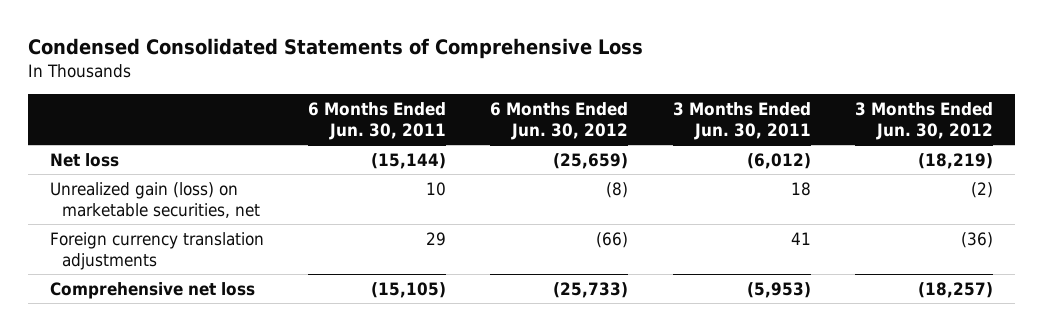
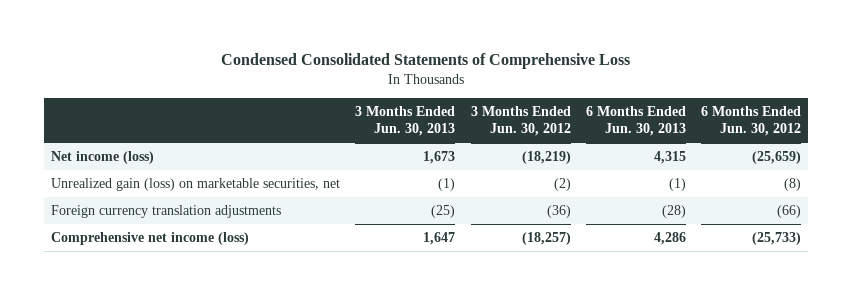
- | 6 Months Ended Jun. 30, 2011 | 6 Months Ended Jun. 30, 2012 | 3 Months Ended Jun. 30, 2011 | 3 Months Ended Jun. 30, 2012
+ | 3 Months Ended Jun. 30, 2013 | 3 Months Ended Jun. 30, 2012 | 6 Months Ended Jun. 30, 2013 | 6 Months Ended Jun. 30, 2012
- Net loss | (15,144) | (25,659) | (6,012) | (18,219)
+ Net income (loss) | 1,673 | (18,219) | 4,315 | (25,659)
- Comprehensive net loss | (15,105) | (25,733) | (5,953) | (18,257)
+ Comprehensive net income (loss) | 1,647 | (18,257) | 4,286 | (25,733)

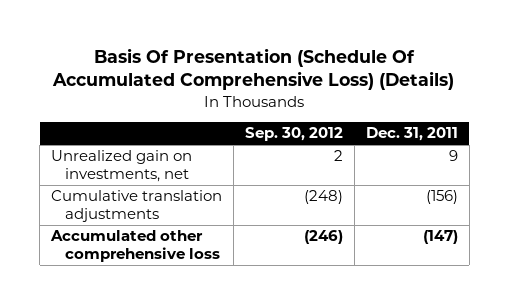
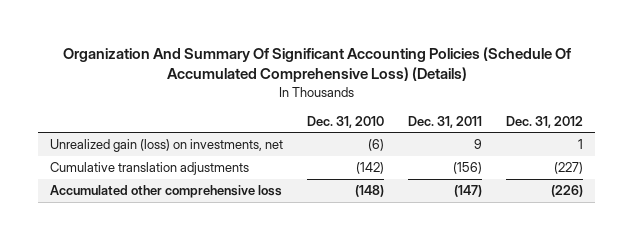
- Basis Of Presentation (Schedule Of Accumulated Comprehensive Loss) (Details)
+ Organization And Summary Of Significant Accounting Policies (Schedule Of Accumulated Comprehensive Loss) (Details)
- | Sep. 30, 2012 | Dec. 31, 2011
+ | Dec. 31, 2010 | Dec. 31, 2011 | Dec. 31, 2012
- Unrealized gain on investments, net | 2 | 9
+ Unrealized gain (loss) on investments, net | (6) | 9 | 1

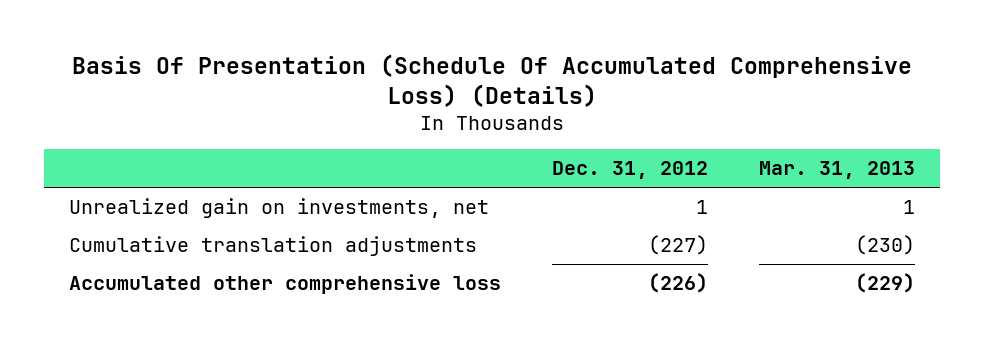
- Organization And Summary Of Significant Accounting Policies (Schedule Of Accumulated Comprehensive Loss) (Details)
+ Basis Of Presentation (Schedule Of Accumulated Comprehensive Loss) (Details)
- | Dec. 31, 2010 | Dec. 31, 2011 | Dec. 31, 2012
+ | Dec. 31, 2012 | Mar. 31, 2013
- Unrealized gain (loss) on investments, net | (6) | 9 | 1
+ Unrealized gain on investments, net | 1 | 1

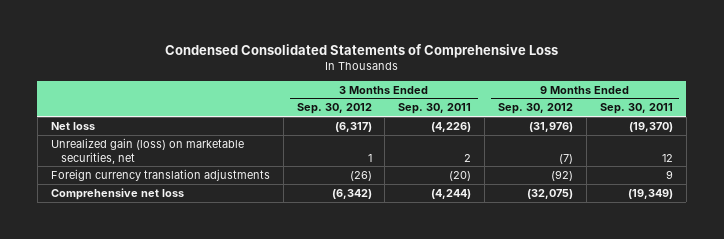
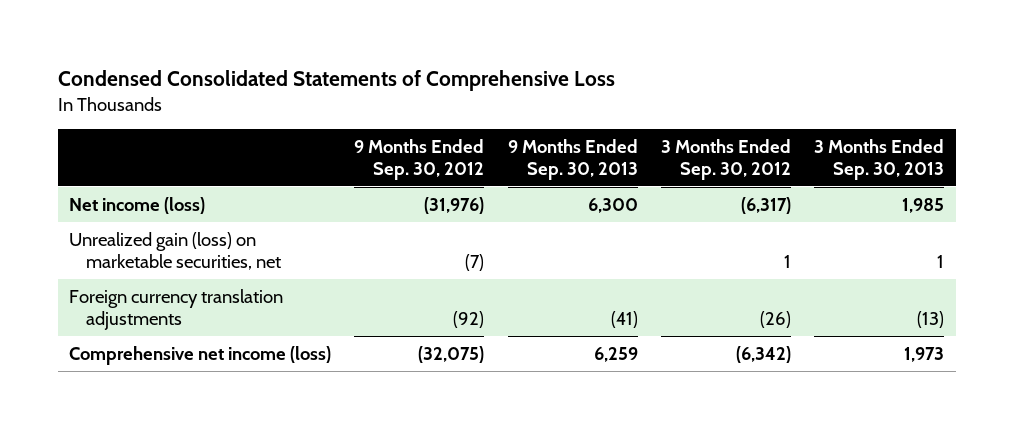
- | 3 Months Ended Sep. 30, 2012 | 3 Months Ended Sep. 30, 2011 | 9 Months Ended Sep. 30, 2012 | 9 Months Ended Sep. 30, 2011
+ | 9 Months Ended Sep. 30, 2012 | 9 Months Ended Sep. 30, 2013 | 3 Months Ended Sep. 30, 2012 | 3 Months Ended Sep. 30, 2013
- Net loss | (6,317) | (4,226) | (31,976) | (19,370)
+ Net income (loss) | (31,976) | 6,300 | (6,317) | 1,985
- Comprehensive net loss | (6,342) | (4,244) | (32,075) | (19,349)
+ Comprehensive net income (loss) | (32,075) | 6,259 | (6,342) | 1,973

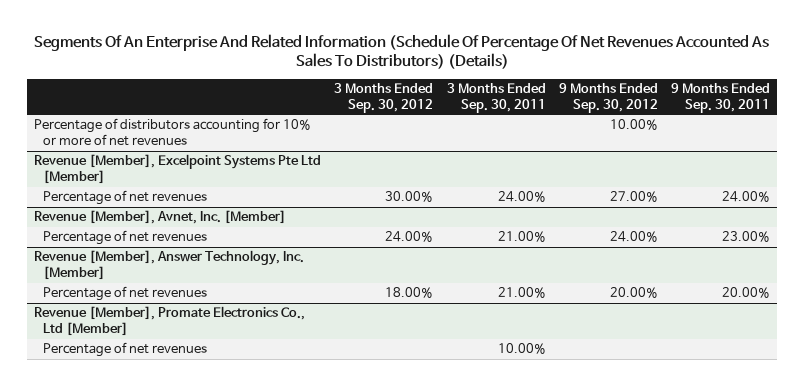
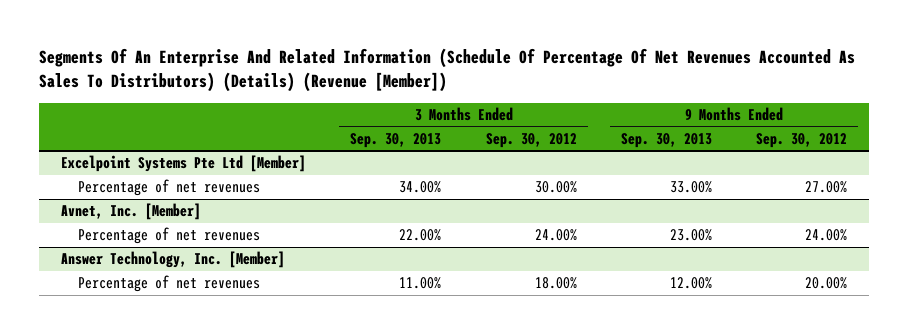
- Segments Of An Enterprise And Related Information (Schedule Of Percentage Of Net Revenues Accounted As Sales To Distributors) (Details)
+ Segments Of An Enterprise And Related Information (Schedule Of Percentage Of Net Revenues Accounted As Sales To Distributors) (Details) (Revenue [Member])
- | 3 Months Ended Sep. 30, 2012 | 3 Months Ended Sep. 30, 2011 | 9 Months Ended Sep. 30, 2012 | 9 Months Ended Sep. 30, 2011
+ | 3 Months Ended Sep. 30, 2013 | 3 Months Ended Sep. 30, 2012 | 9 Months Ended Sep. 30, 2013 | 9 Months Ended Sep. 30, 2012
- Percentage of distributors accounting for 10% or more of net revenues | | | 10.00% |
- Revenue [Member], Excelpoint Systems Pte Ltd [Member]
+ Excelpoint Systems Pte Ltd [Member]
- Revenue [Member], Avnet, Inc. [Member]
+ Avnet, Inc. [Member]
- Revenue [Member], Answer Technology, Inc. [Member]
+ Answer Technology, Inc. [Member]
- Revenue [Member], Promate Electronics Co., Ltd [Member]
- Percentage of net revenues | | 10.00% | |

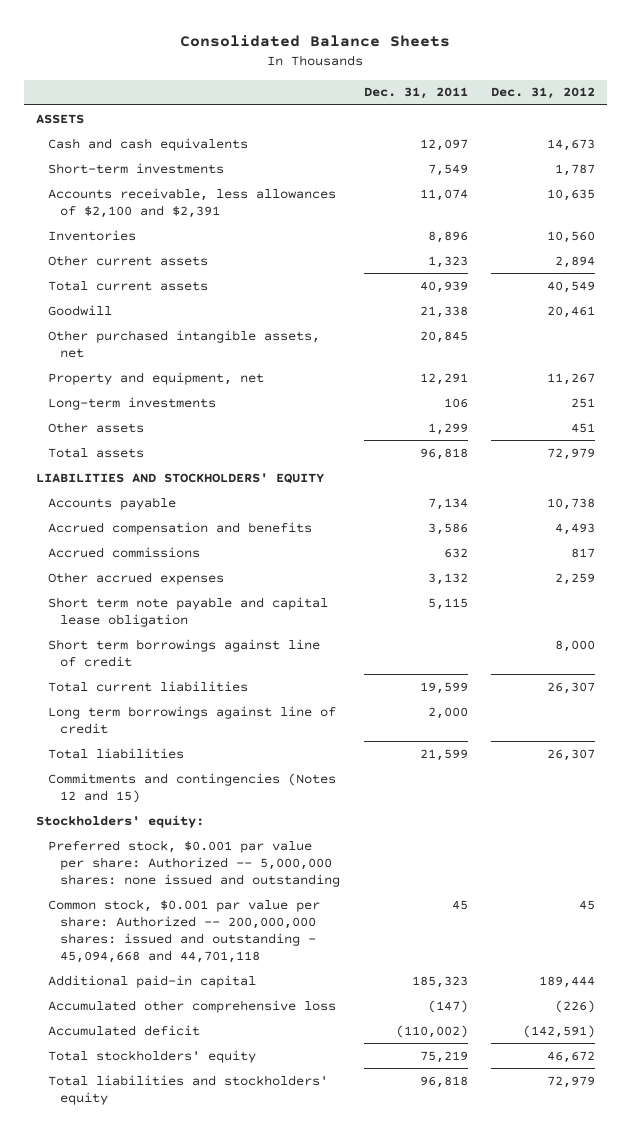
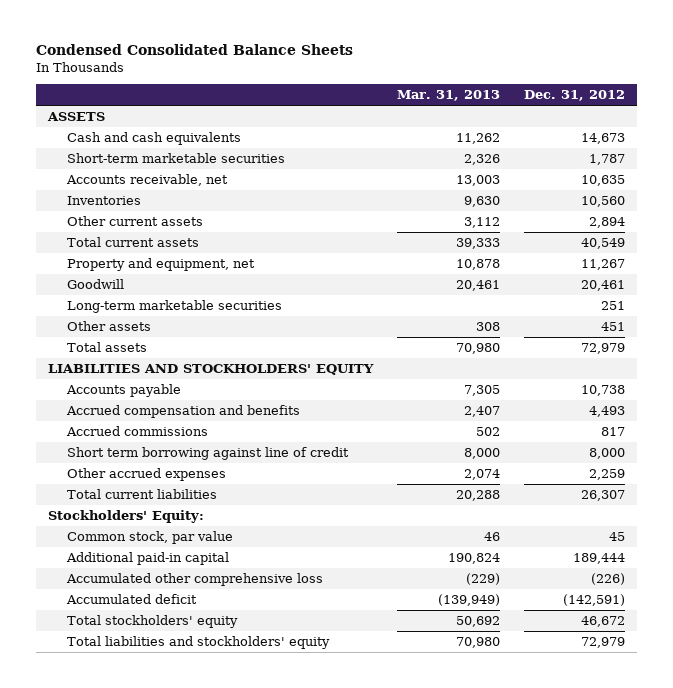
- Consolidated Balance Sheets
+ Condensed Consolidated Balance Sheets
- | Dec. 31, 2011 | Dec. 31, 2012
+ | Mar. 31, 2013 | Dec. 31, 2012
- Short-term investments | 7,549 | 1,787
- Accounts receivable, less allowances of $2,100 and $2,391 | 11,074 | 10,635
+ Short-term marketable securities | 2,326 | 1,787
+ Accounts receivable, net | 13,003 | 10,635
- Other purchased intangible assets, net | 20,845 |
- Long-term investments | 106 | 251
moved down: Goodwill | 20,461 | 20,461
+ Long-term marketable securities | | 251
+ Short term borrowing against line of credit | 8,000 | 8,000
- Short term note payable and capital lease obligation | 5,115 |
- Short term borrowings against line of credit | | 8,000
- Long term borrowings against line of credit | 2,000 |
- Total liabilities | 21,599 | 26,307
- Commitments and contingencies (Notes 12 and 15)
- Stockholders' equity:
- Preferred stock, $0.001 par value per share: Authorized -- 5,000,000 shares: none issued and outstanding
- Common stock, $0.001 par value per share: Authorized -- 200,000,000 shares: issued and outstanding - 45,094,668 and 44,701,118 | 45 | 45
+ Stockholders' Equity:
+ Common stock, par value | 46 | 45

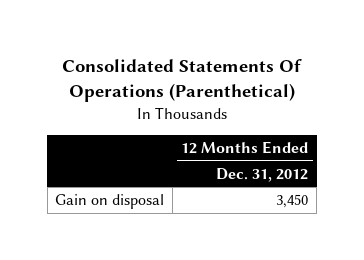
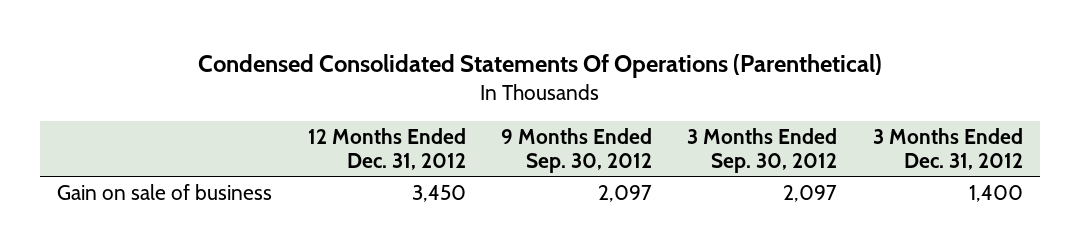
- Consolidated Statements Of Operations (Parenthetical)
+ Condensed Consolidated Statements Of Operations (Parenthetical)
- | 12 Months Ended Dec. 31, 2012
+ | 12 Months Ended Dec. 31, 2012 | 9 Months Ended Sep. 30, 2012 | 3 Months Ended Sep. 30, 2012 | 3 Months Ended Dec. 31, 2012
- Gain on disposal | 3,450
+ Gain on sale of business | 3,450 | 2,097 | 2,097 | 1,400

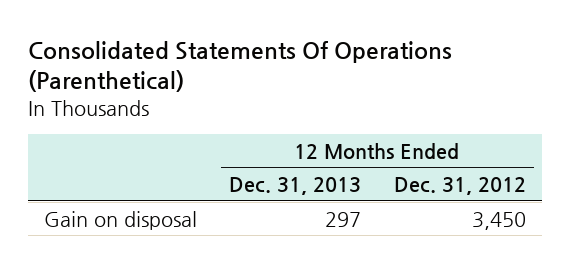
- Condensed Consolidated Statements Of Operations (Parenthetical)
+ Consolidated Statements Of Operations (Parenthetical)
- | 12 Months Ended Dec. 31, 2012 | 9 Months Ended Sep. 30, 2012 | 3 Months Ended Sep. 30, 2012 | 3 Months Ended Dec. 31, 2012
+ | 12 Months Ended Dec. 31, 2013 | 12 Months Ended Dec. 31, 2012
- Gain on sale of business | 3,450 | 2,097 | 2,097 | 1,400
+ Gain on disposal | 297 | 3,450

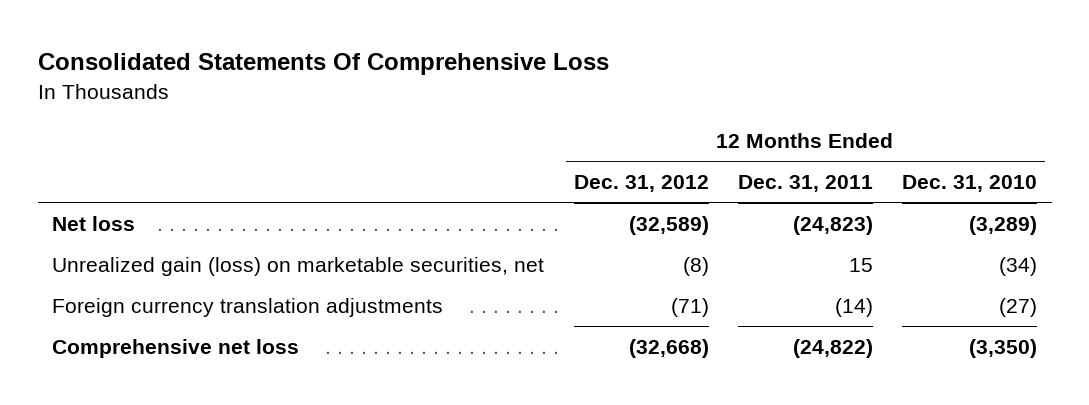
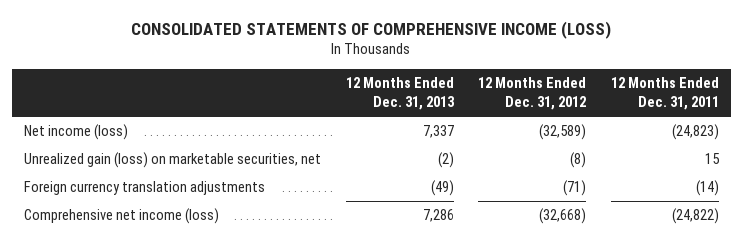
- Consolidated Statements Of Comprehensive Loss
+ CONSOLIDATED STATEMENTS OF COMPREHENSIVE INCOME (LOSS)
- | 12 Months Ended Dec. 31, 2012 | 12 Months Ended Dec. 31, 2011 | 12 Months Ended Dec. 31, 2010
+ | 12 Months Ended Dec. 31, 2013 | 12 Months Ended Dec. 31, 2012 | 12 Months Ended Dec. 31, 2011
- Net loss | (32,589) | (24,823) | (3,289)
+ Net income (loss) | 7,337 | (32,589) | (24,823)
- Comprehensive net loss | (32,668) | (24,822) | (3,350)
+ Comprehensive net income (loss) | 7,286 | (32,668) | (24,822)

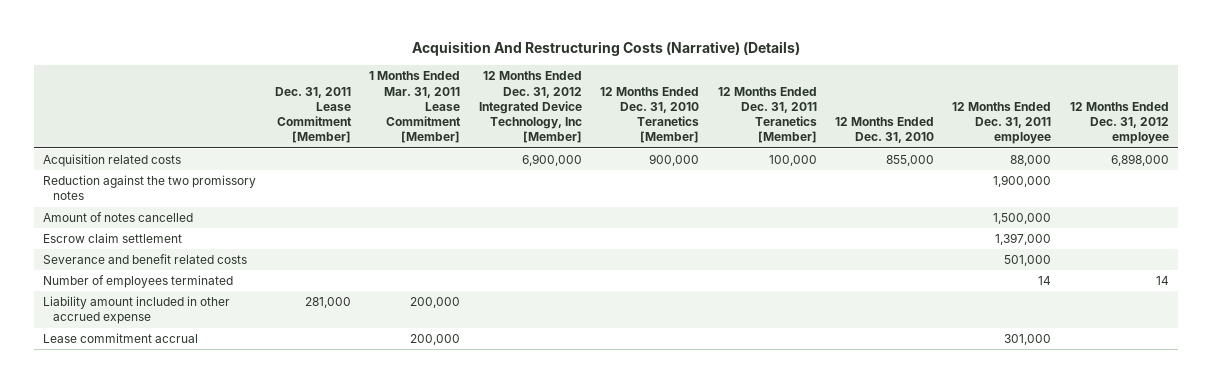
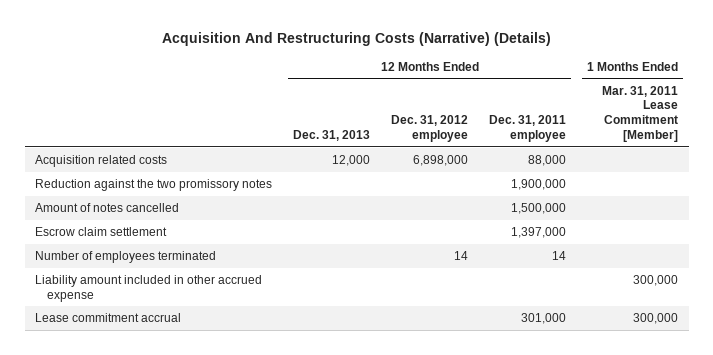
- | Dec. 31, 2011 Lease Commitment [Member] | 1 Months Ended Mar. 31, 2011 Lease Commitment [Member] | 12 Months Ended Dec. 31, 2012 Integrated Device Technology, Inc [Member] | 12 Months Ended Dec. 31, 2010 Teranetics [Member] | 12 Months Ended Dec. 31, 2011 Teranetics [Member] | 12 Months Ended Dec. 31, 2010 | 12 Months Ended Dec. 31, 2011 employee | 12 Months Ended Dec. 31, 2012 employee
+ | 12 Months Ended Dec. 31, 2013 | 12 Months Ended Dec. 31, 2012 employee | 12 Months Ended Dec. 31, 2011 employee | 1 Months Ended Mar. 31, 2011 Lease Commitment [Member]
- Severance and benefit related costs | | | | | | | 501,000 |
- Liability amount included in other accrued expense | 281,000 | 200,000 | | | | | |
- Lease commitment accrual | | 200,000 | | | | | 301,000 |
+ Liability amount included in other accrued expense | | | | 300,000
+ Lease commitment accrual | | | 301,000 | 300,000

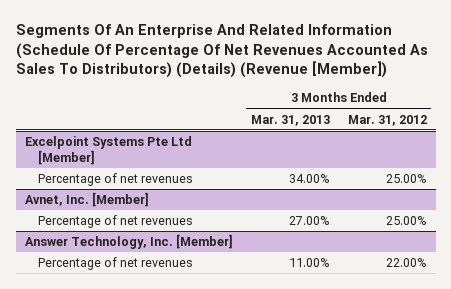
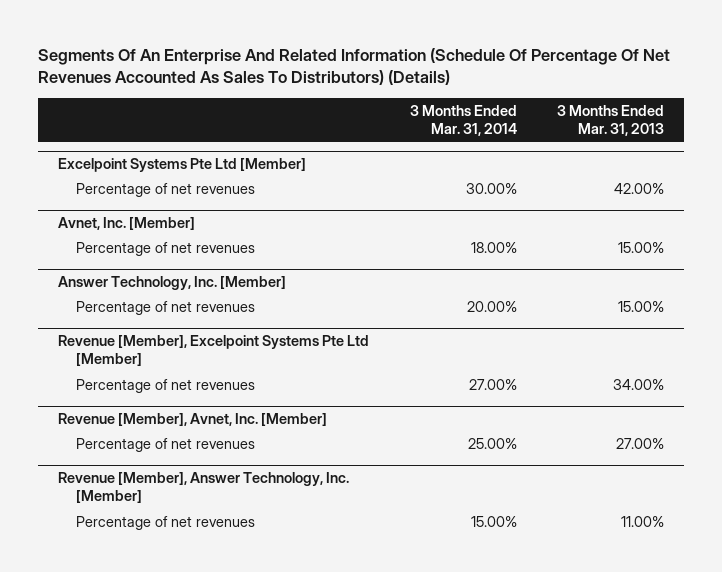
- Segments Of An Enterprise And Related Information (Schedule Of Percentage Of Net Revenues Accounted As Sales To Distributors) (Details) (Revenue [Member])
+ Segments Of An Enterprise And Related Information (Schedule Of Percentage Of Net Revenues Accounted As Sales To Distributors) (Details)
- | 3 Months Ended Mar. 31, 2013 | 3 Months Ended Mar. 31, 2012
+ | 3 Months Ended Mar. 31, 2014 | 3 Months Ended Mar. 31, 2013
@ Excelpoint Systems Pte Ltd [Member]
- Percentage of net revenues | 34.00% | 25.00%
+ Percentage of net revenues | 30.00% | 42.00%
@ Avnet, Inc. [Member]
- Percentage of net revenues | 27.00% | 25.00%
+ Percentage of net revenues | 18.00% | 15.00%
@ Answer Technology, Inc. [Member]
+ Percentage of net revenues | 20.00% | 15.00%
+ Revenue [Member], Excelpoint Systems Pte Ltd [Member]
+ Percentage of net revenues | 27.00% | 34.00%
+ Revenue [Member], Avnet, Inc. [Member]
+ Percentage of net revenues | 25.00% | 27.00%
+ Revenue [Member], Answer Technology, Inc. [Member]

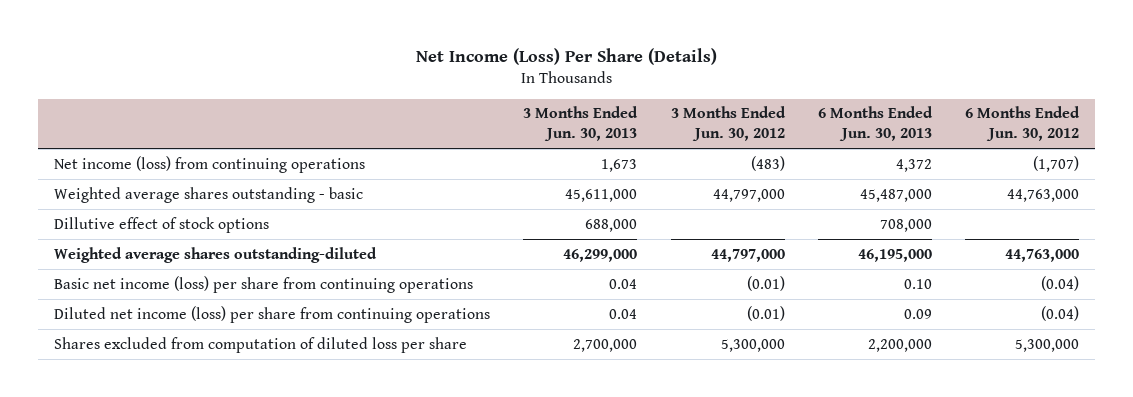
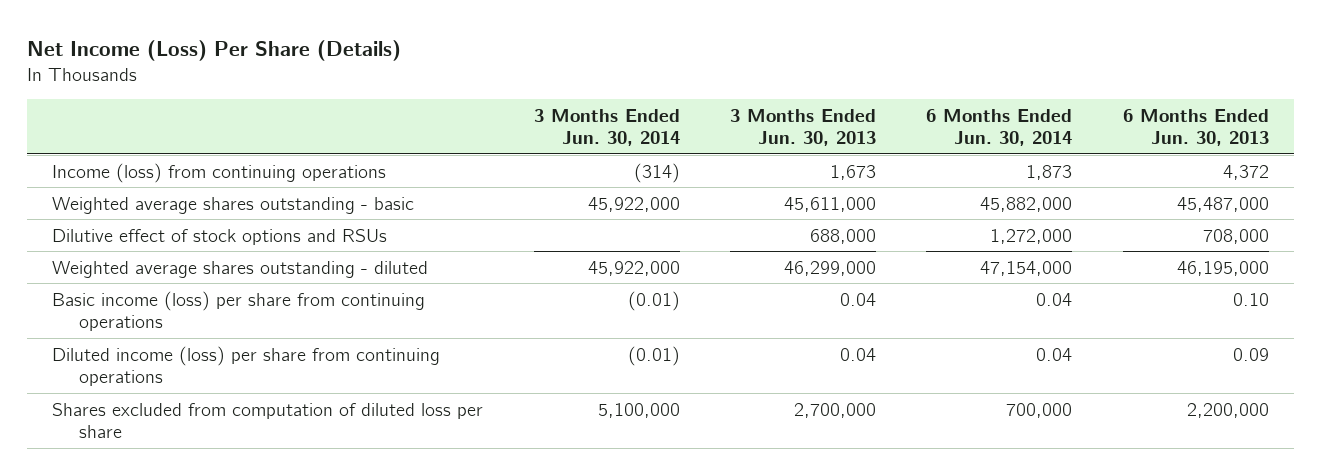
- | 3 Months Ended Jun. 30, 2013 | 3 Months Ended Jun. 30, 2012 | 6 Months Ended Jun. 30, 2013 | 6 Months Ended Jun. 30, 2012
+ | 3 Months Ended Jun. 30, 2014 | 3 Months Ended Jun. 30, 2013 | 6 Months Ended Jun. 30, 2014 | 6 Months Ended Jun. 30, 2013
- Net income (loss) from continuing operations | 1,673 | (483) | 4,372 | (1,707)
+ Income (loss) from continuing operations | (314) | 1,673 | 1,873 | 4,372
- Dillutive effect of stock options | 688,000 | | 708,000 |
- Weighted average shares outstanding-diluted | 46,299,000 | 44,797,000 | 46,195,000 | 44,763,000
- Basic net income (loss) per share from continuing operations | 0.04 | (0.01) | 0.10 | (0.04)
- Diluted net income (loss) per share from continuing operations | 0.04 | (0.01) | 0.09 | (0.04)
+ Dilutive effect of stock options and RSUs | | 688,000 | 1,272,000 | 708,000
+ Weighted average shares outstanding - diluted | 45,922,000 | 46,299,000 | 47,154,000 | 46,195,000
+ Basic income (loss) per share from continuing operations | (0.01) | 0.04 | 0.04 | 0.10
+ Diluted income (loss) per share from continuing operations | (0.01) | 0.04 | 0.04 | 0.09

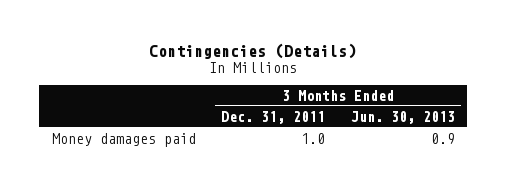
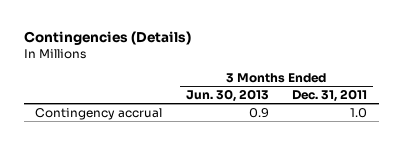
- | 3 Months Ended Dec. 31, 2011 | 3 Months Ended Jun. 30, 2013
+ | 3 Months Ended Jun. 30, 2013 | 3 Months Ended Dec. 31, 2011
- Money damages paid | 1.0 | 0.9
+ Contingency accrual | 0.9 | 1.0

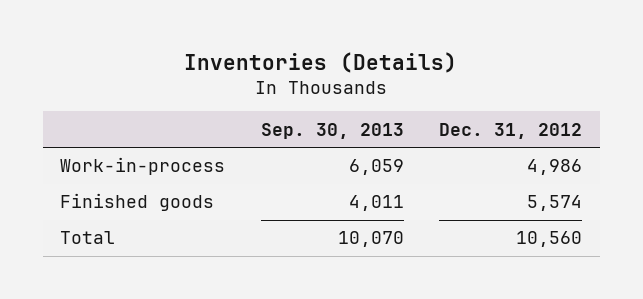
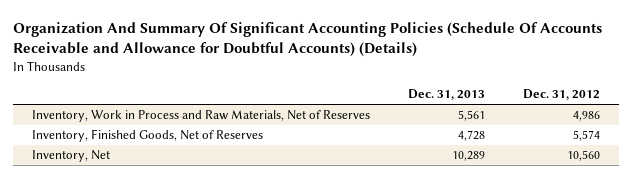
- Inventories (Details)
+ Organization And Summary Of Significant Accounting Policies (Schedule Of Accounts Receivable and Allowance for Doubtful Accounts) (Details)
- | Sep. 30, 2013 | Dec. 31, 2012
+ | Dec. 31, 2013 | Dec. 31, 2012
- Work-in-process | 6,059 | 4,986
- Finished goods | 4,011 | 5,574
- Total | 10,070 | 10,560
+ Inventory, Work in Process and Raw Materials, Net of Reserves | 5,561 | 4,986
+ Inventory, Finished Goods, Net of Reserves | 4,728 | 5,574
+ Inventory, Net | 10,289 | 10,560

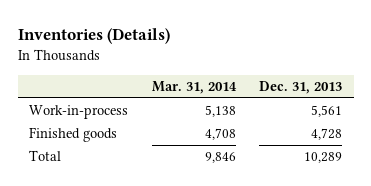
- Organization And Summary Of Significant Accounting Policies (Schedule Of Accounts Receivable and Allowance for Doubtful Accounts) (Details)
+ Inventories (Details)
- | Dec. 31, 2013 | Dec. 31, 2012
+ | Mar. 31, 2014 | Dec. 31, 2013
- Inventory, Work in Process and Raw Materials, Net of Reserves | 5,561 | 4,986
- Inventory, Finished Goods, Net of Reserves | 4,728 | 5,574
- Inventory, Net | 10,289 | 10,560
+ Work-in-process | 5,138 | 5,561
+ Finished goods | 4,708 | 4,728
+ Total | 9,846 | 10,289

